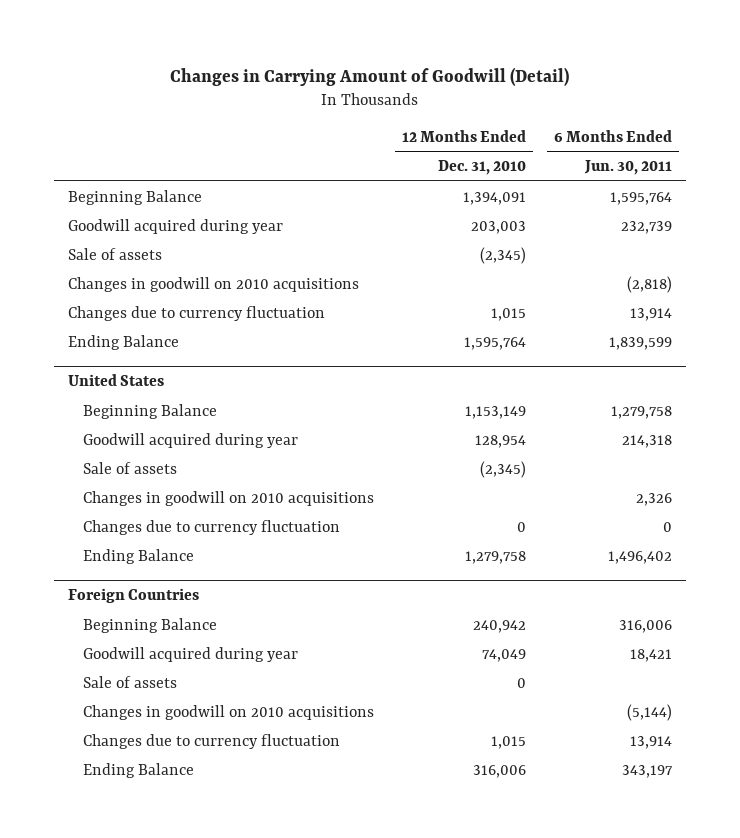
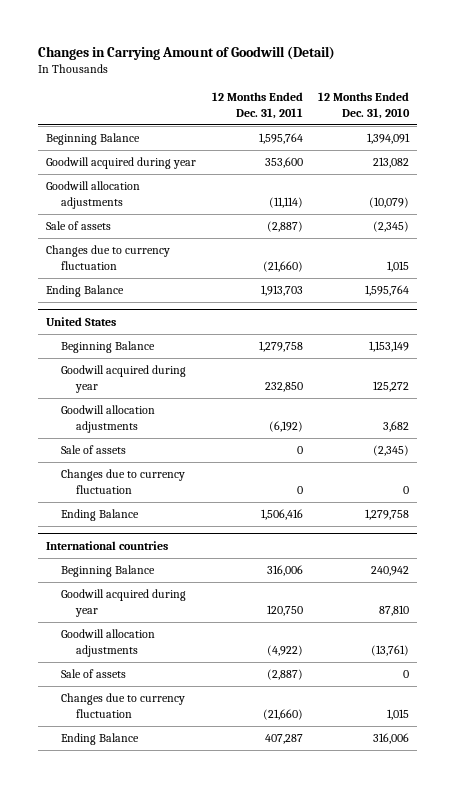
- | 12 Months Ended Dec. 31, 2010 | 6 Months Ended Jun. 30, 2011
+ | 12 Months Ended Dec. 31, 2011 | 12 Months Ended Dec. 31, 2010
- Goodwill acquired during year | 203,003 | 232,739
+ Goodwill acquired during year | 353,600 | 213,082
+ Goodwill allocation adjustments | (11,114) | (10,079)
- Changes in goodwill on 2010 acquisitions | | (2,818)
@ United States
- Goodwill acquired during year | 128,954 | 214,318
+ Goodwill acquired during year | 232,850 | 125,272
+ Goodwill allocation adjustments | (6,192) | 3,682
- Changes in goodwill on 2010 acquisitions | | 2,326
- Foreign Countries
+ International countries
- Goodwill acquired during year | 74,049 | 18,421
+ Goodwill acquired during year | 120,750 | 87,810
+ Goodwill allocation adjustments | (4,922) | (13,761)
- Changes in goodwill on 2010 acquisitions | | (5,144)

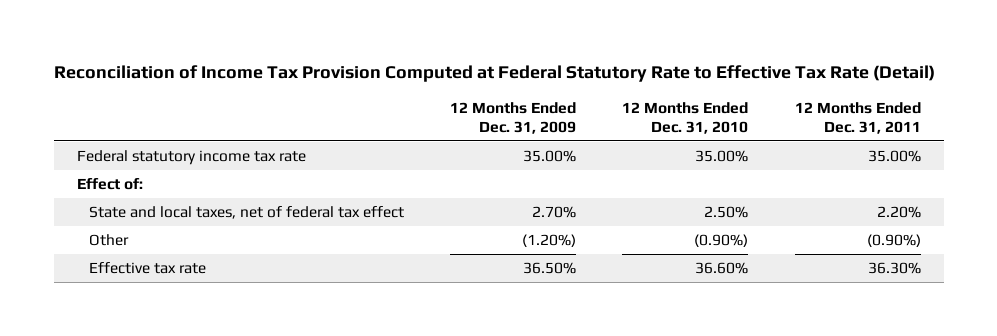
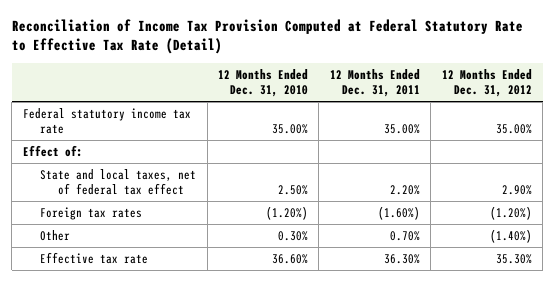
- | 12 Months Ended Dec. 31, 2009 | 12 Months Ended Dec. 31, 2010 | 12 Months Ended Dec. 31, 2011
+ | 12 Months Ended Dec. 31, 2010 | 12 Months Ended Dec. 31, 2011 | 12 Months Ended Dec. 31, 2012
- Other | (1.20%) | (0.90%) | (0.90%)
+ Foreign tax rates | (1.20%) | (1.60%) | (1.20%)
+ Other | 0.30% | 0.70% | (1.40%)

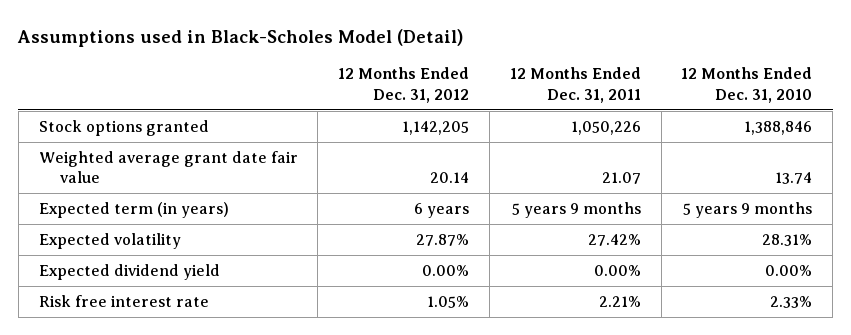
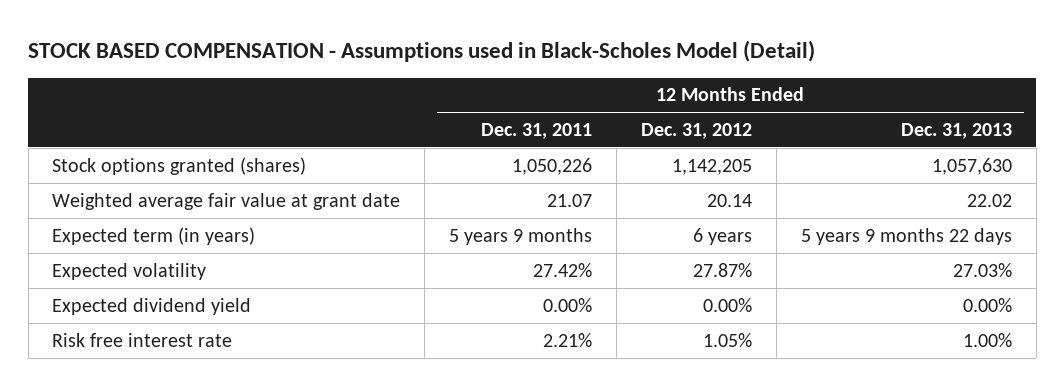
- Assumptions used in Black-Scholes Model (Detail)
+ STOCK BASED COMPENSATION - Assumptions used in Black-Scholes Model (Detail)
- | 12 Months Ended Dec. 31, 2012 | 12 Months Ended Dec. 31, 2011 | 12 Months Ended Dec. 31, 2010
+ | 12 Months Ended Dec. 31, 2011 | 12 Months Ended Dec. 31, 2012 | 12 Months Ended Dec. 31, 2013
- Stock options granted | 1,142,205 | 1,050,226 | 1,388,846
- Weighted average grant date fair value | 20.14 | 21.07 | 13.74
+ Stock options granted (shares) | 1,050,226 | 1,142,205 | 1,057,630
+ Weighted average fair value at grant date | 21.07 | 20.14 | 22.02

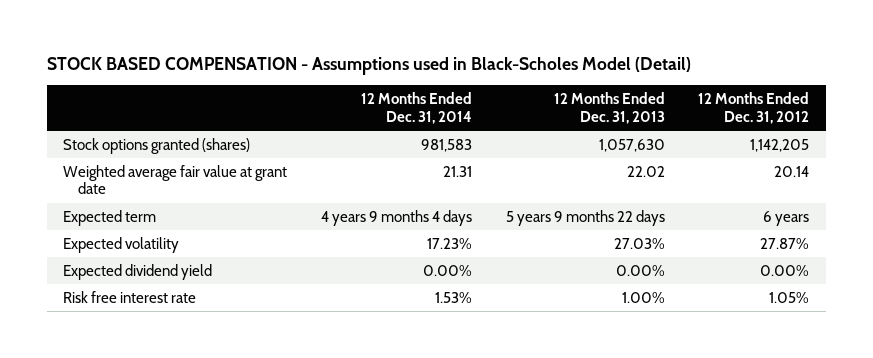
- | 12 Months Ended Dec. 31, 2011 | 12 Months Ended Dec. 31, 2012 | 12 Months Ended Dec. 31, 2013
+ | 12 Months Ended Dec. 31, 2014 | 12 Months Ended Dec. 31, 2013 | 12 Months Ended Dec. 31, 2012
- Expected term (in years) | 5 years 9 months | 6 years | 5 years 9 months 22 days
+ Expected term | 4 years 9 months 4 days | 5 years 9 months 22 days | 6 years

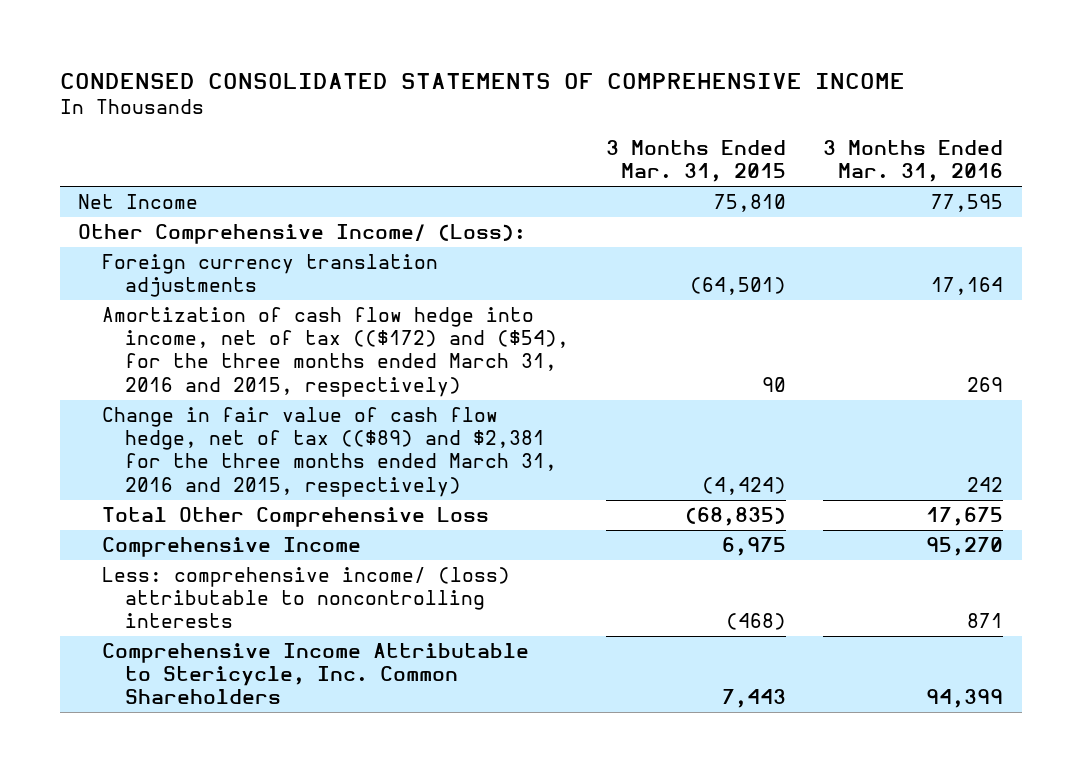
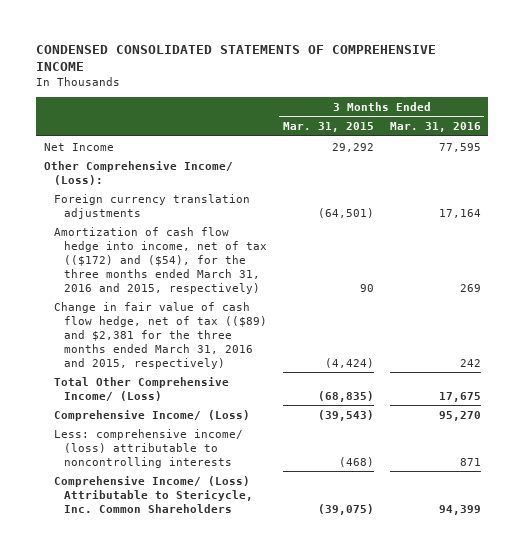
- Net Income | 75,810 | 77,595
+ Net Income | 29,292 | 77,595
- Total Other Comprehensive Loss | (68,835) | 17,675
- Comprehensive Income | 6,975 | 95,270
+ Total Other Comprehensive Income/ (Loss) | (68,835) | 17,675
+ Comprehensive Income/ (Loss) | (39,543) | 95,270
- Comprehensive Income Attributable to Stericycle, Inc. Common Shareholders | 7,443 | 94,399
+ Comprehensive Income/ (Loss) Attributable to Stericycle, Inc. Common Shareholders | (39,075) | 94,399

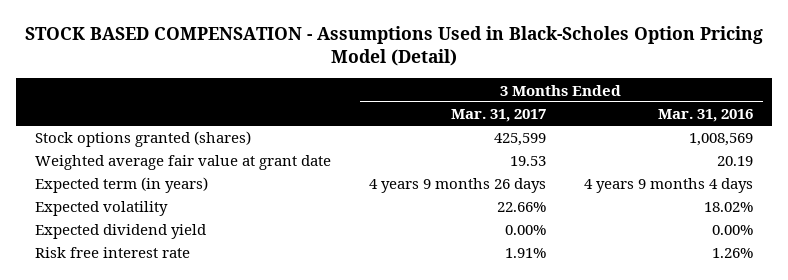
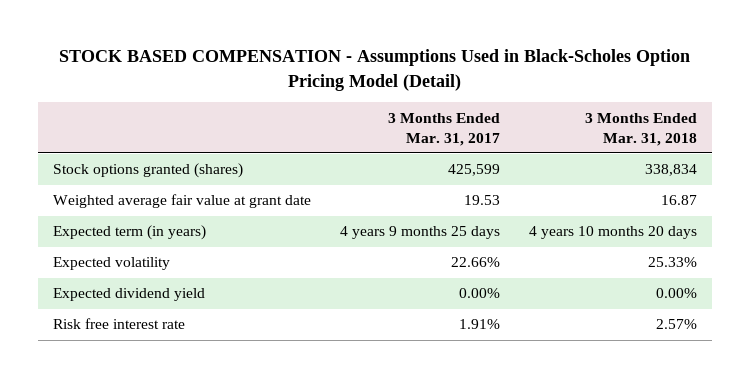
- | 3 Months Ended Mar. 31, 2017 | 3 Months Ended Mar. 31, 2016
+ | 3 Months Ended Mar. 31, 2017 | 3 Months Ended Mar. 31, 2018
- Expected term (in years) | 4 years 9 months 26 days | 4 years 9 months 4 days
+ Expected term (in years) | 4 years 9 months 25 days | 4 years 10 months 20 days

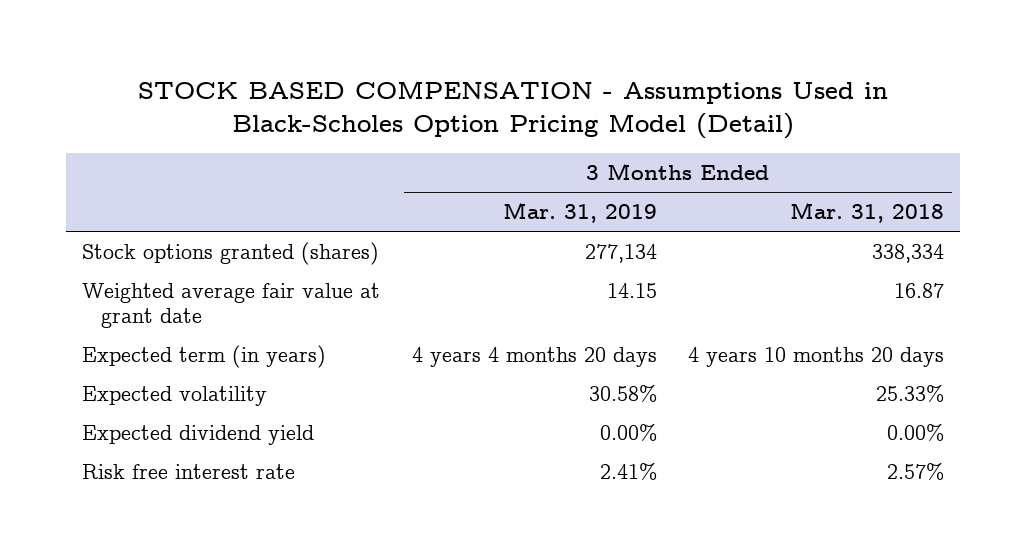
- | 3 Months Ended Mar. 31, 2017 | 3 Months Ended Mar. 31, 2018
+ | 3 Months Ended Mar. 31, 2019 | 3 Months Ended Mar. 31, 2018
- Stock options granted (shares) | 425,599 | 338,834
+ Stock options granted (shares) | 277,134 | 338,334

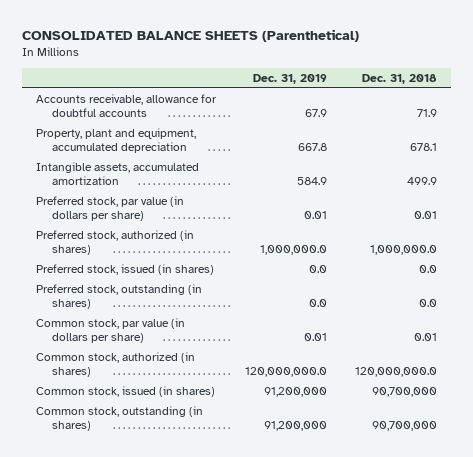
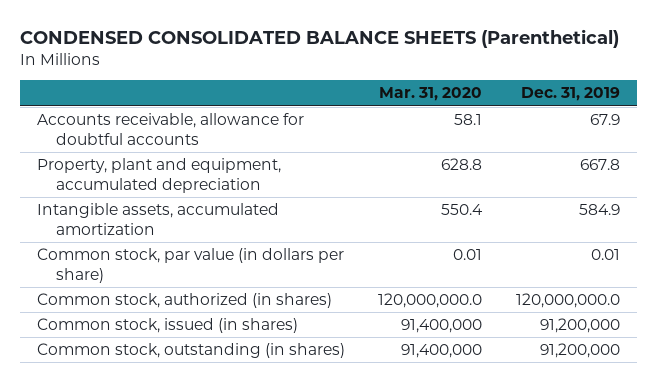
- CONSOLIDATED BALANCE SHEETS (Parenthetical)
+ CONDENSED CONSOLIDATED BALANCE SHEETS (Parenthetical)
- | Dec. 31, 2019 | Dec. 31, 2018
+ | Mar. 31, 2020 | Dec. 31, 2019
- Preferred stock, par value (in dollars per share) | 0.01 | 0.01
- Preferred stock, authorized (in shares) | 1,000,000.0 | 1,000,000.0
- Preferred stock, issued (in shares) | 0.0 | 0.0
- Preferred stock, outstanding (in shares) | 0.0 | 0.0

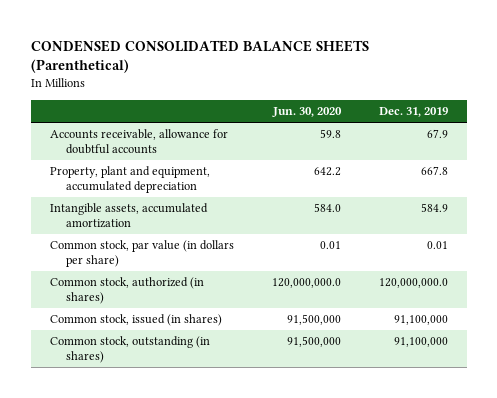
- | Mar. 31, 2020 | Dec. 31, 2019
+ | Jun. 30, 2020 | Dec. 31, 2019
- Common stock, issued (in shares) | 91,400,000 | 91,200,000
- Common stock, outstanding (in shares) | 91,400,000 | 91,200,000
+ Common stock, issued (in shares) | 91,500,000 | 91,100,000
+ Common stock, outstanding (in shares) | 91,500,000 | 91,100,000

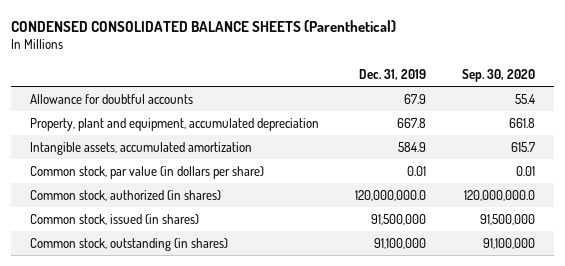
- | Jun. 30, 2020 | Dec. 31, 2019
+ | Dec. 31, 2019 | Sep. 30, 2020
- Accounts receivable, allowance for doubtful accounts | 59.8 | 67.9
+ Allowance for doubtful accounts | 67.9 | 55.4
- Common stock, issued (in shares) | 91,500,000 | 91,100,000
+ Common stock, issued (in shares) | 91,500,000 | 91,500,000

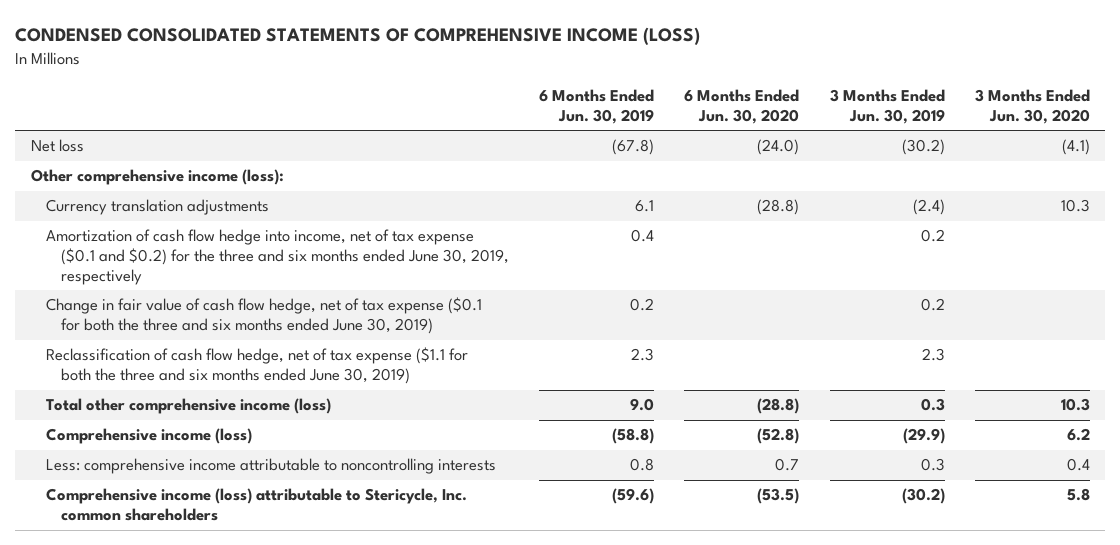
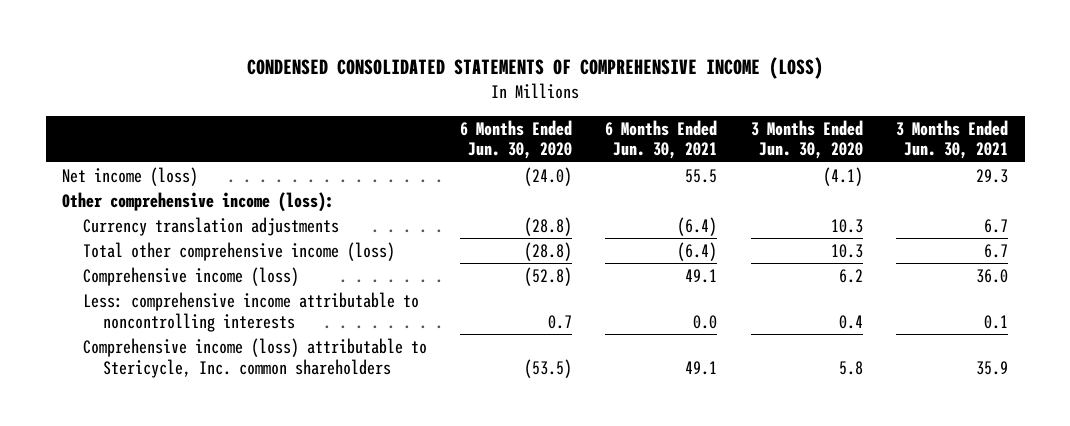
- | 6 Months Ended Jun. 30, 2019 | 6 Months Ended Jun. 30, 2020 | 3 Months Ended Jun. 30, 2019 | 3 Months Ended Jun. 30, 2020
+ | 6 Months Ended Jun. 30, 2020 | 6 Months Ended Jun. 30, 2021 | 3 Months Ended Jun. 30, 2020 | 3 Months Ended Jun. 30, 2021
- Net loss | (67.8) | (24.0) | (30.2) | (4.1)
+ Net income (loss) | (24.0) | 55.5 | (4.1) | 29.3
- Amortization of cash flow hedge into income, net of tax expense ($0.1 and $0.2) for the three and six months ended June 30, 2019, respectively | 0.4 | | 0.2 |
- Change in fair value of cash flow hedge, net of tax expense ($0.1 for both the three and six months ended June 30, 2019) | 0.2 | | 0.2 |
- Reclassification of cash flow hedge, net of tax expense ($1.1 for both the three and six months ended June 30, 2019) | 2.3 | | 2.3 |

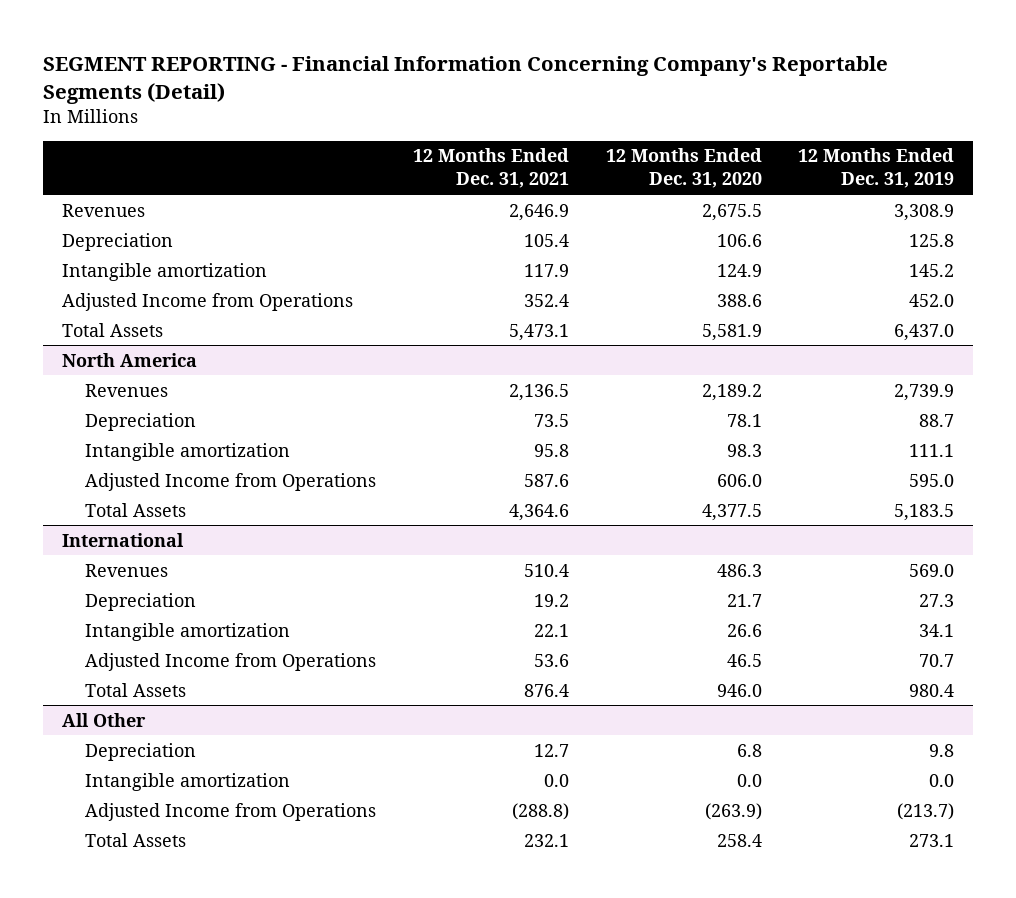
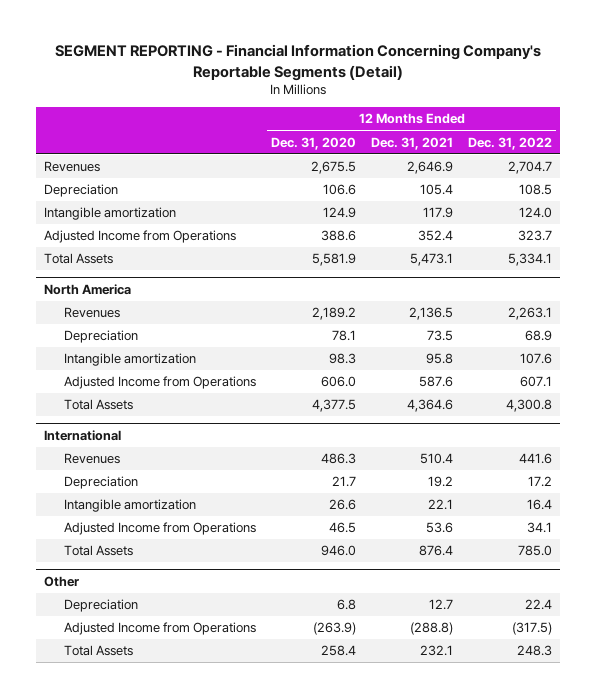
- | 12 Months Ended Dec. 31, 2021 | 12 Months Ended Dec. 31, 2020 | 12 Months Ended Dec. 31, 2019
+ | 12 Months Ended Dec. 31, 2020 | 12 Months Ended Dec. 31, 2021 | 12 Months Ended Dec. 31, 2022
- All Other
+ Other
- Intangible amortization | 0.0 | 0.0 | 0.0

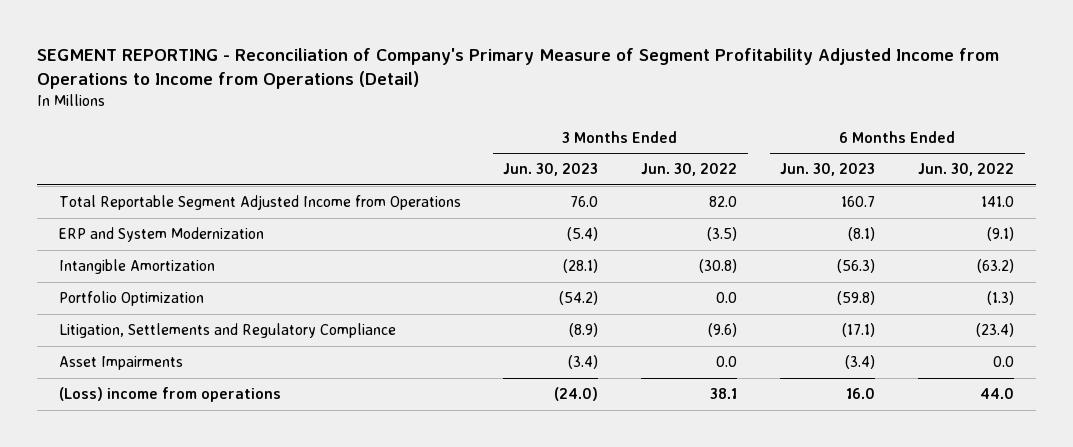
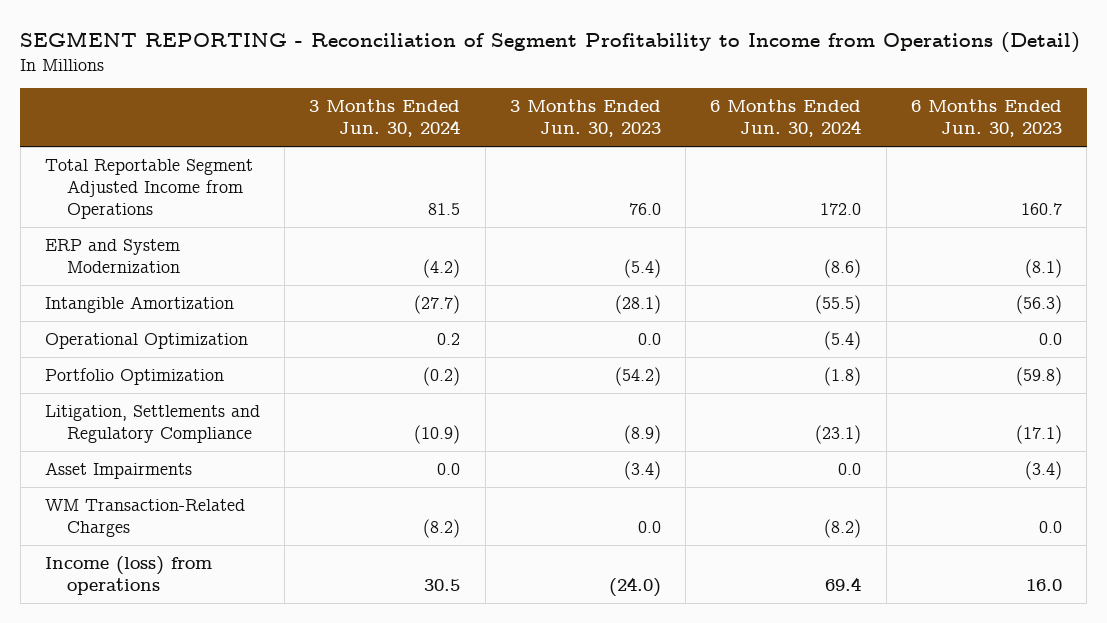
- SEGMENT REPORTING - Reconciliation of Company's Primary Measure of Segment Profitability Adjusted Income from Operations to Income from Operations (Detail)
+ SEGMENT REPORTING - Reconciliation of Segment Profitability to Income from Operations (Detail)
- | 3 Months Ended Jun. 30, 2023 | 3 Months Ended Jun. 30, 2022 | 6 Months Ended Jun. 30, 2023 | 6 Months Ended Jun. 30, 2022
+ | 3 Months Ended Jun. 30, 2024 | 3 Months Ended Jun. 30, 2023 | 6 Months Ended Jun. 30, 2024 | 6 Months Ended Jun. 30, 2023
+ Operational Optimization | 0.2 | 0.0 | (5.4) | 0.0
- (Loss) income from operations | (24.0) | 38.1 | 16.0 | 44.0
+ WM Transaction-Related Charges | (8.2) | 0.0 | (8.2) | 0.0
+ Income (loss) from operations | 30.5 | (24.0) | 69.4 | 16.0

